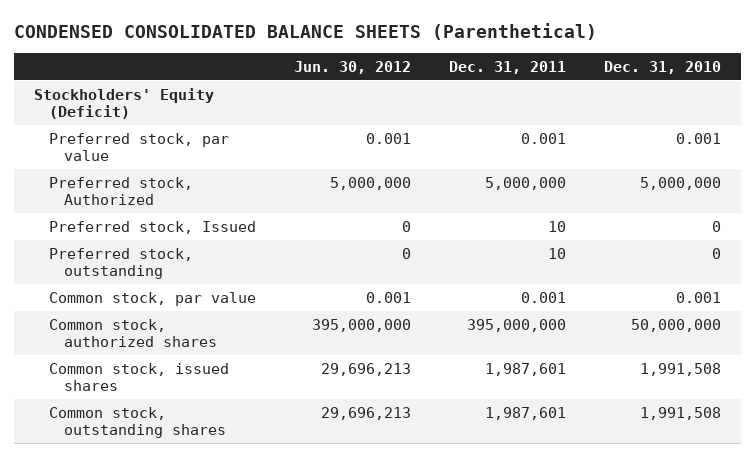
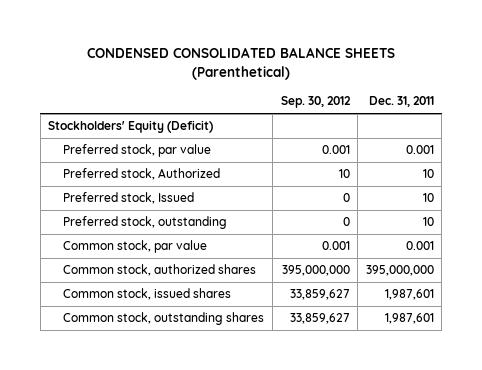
- | Jun. 30, 2012 | Dec. 31, 2011 | Dec. 31, 2010
+ | Sep. 30, 2012 | Dec. 31, 2011
- Preferred stock, Authorized | 5,000,000 | 5,000,000 | 5,000,000
+ Preferred stock, Authorized | 10 | 10

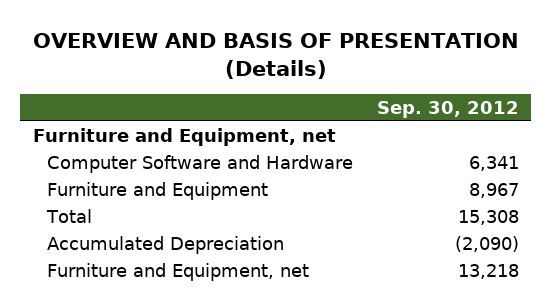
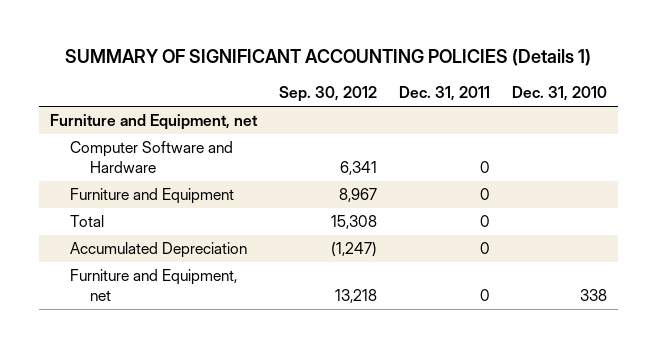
- OVERVIEW AND BASIS OF PRESENTATION (Details)
+ SUMMARY OF SIGNIFICANT ACCOUNTING POLICIES (Details 1)
- | Sep. 30, 2012
+ | Sep. 30, 2012 | Dec. 31, 2011 | Dec. 31, 2010
- Accumulated Depreciation | (2,090)
+ Accumulated Depreciation | (1,247) | 0 |

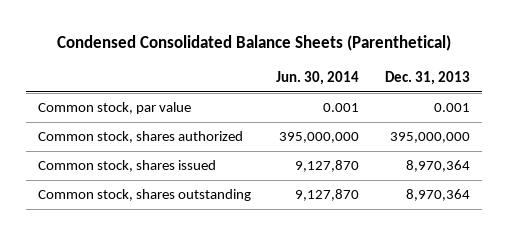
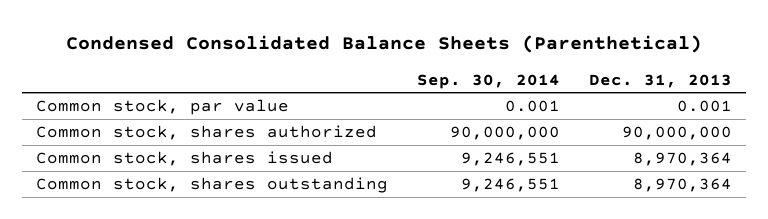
- | Jun. 30, 2014 | Dec. 31, 2013
+ | Sep. 30, 2014 | Dec. 31, 2013
- Common stock, shares authorized | 395,000,000 | 395,000,000
+ Common stock, shares authorized | 90,000,000 | 90,000,000

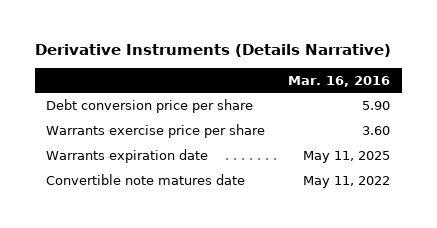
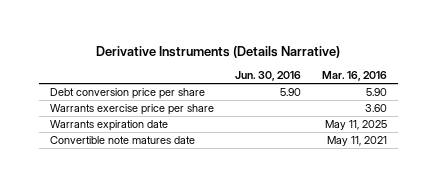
- | Mar. 16, 2016
+ | Jun. 30, 2016 | Mar. 16, 2016
- Convertible note matures date | May 11, 2022
+ Convertible note matures date | | May 11, 2021

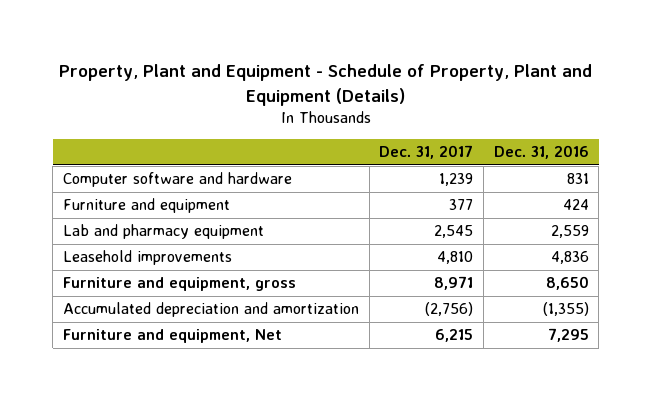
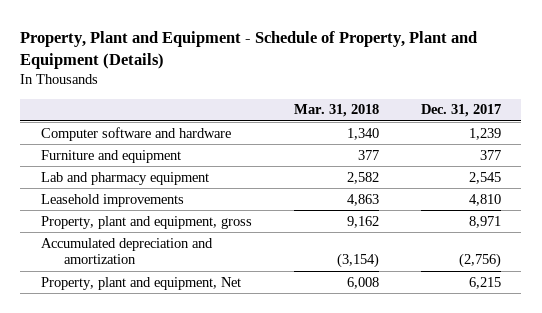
- | Dec. 31, 2017 | Dec. 31, 2016
+ | Mar. 31, 2018 | Dec. 31, 2017
- Furniture and equipment, gross | 8,971 | 8,650
+ Property, plant and equipment, gross | 9,162 | 8,971
- Furniture and equipment, Net | 6,215 | 7,295
+ Property, plant and equipment, Net | 6,008 | 6,215

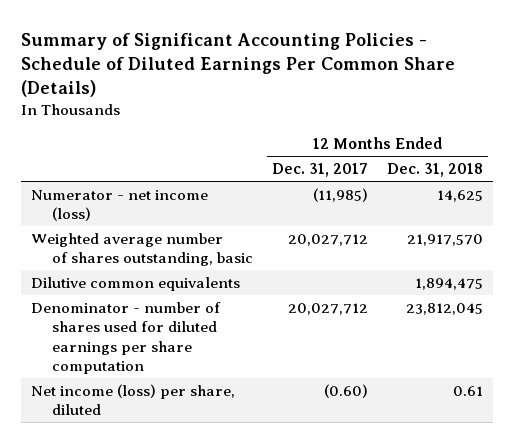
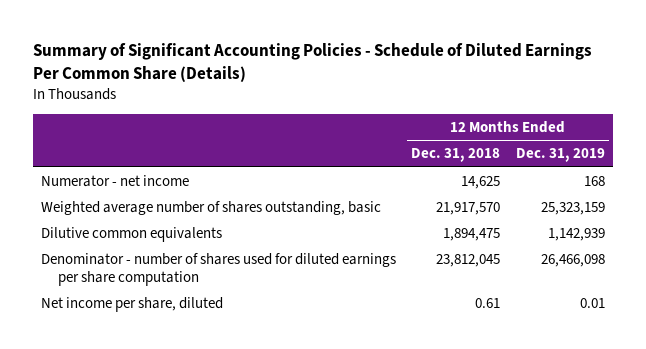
- | 12 Months Ended Dec. 31, 2017 | 12 Months Ended Dec. 31, 2018
+ | 12 Months Ended Dec. 31, 2018 | 12 Months Ended Dec. 31, 2019
- Numerator - net income (loss) | (11,985) | 14,625
+ Numerator - net income | 14,625 | 168
- Net income (loss) per share, diluted | (0.60) | 0.61
+ Net income per share, diluted | 0.61 | 0.01

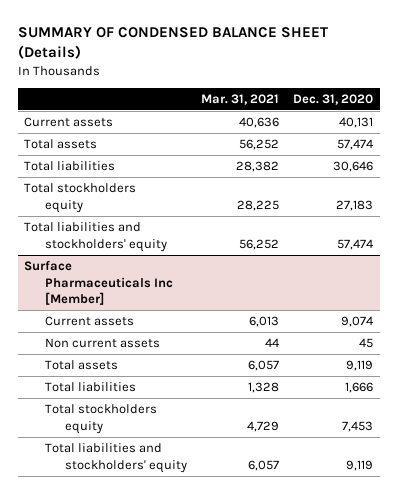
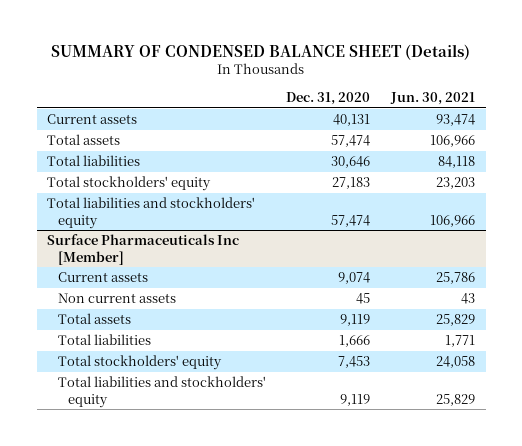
- | Mar. 31, 2021 | Dec. 31, 2020
+ | Dec. 31, 2020 | Jun. 30, 2021
- Total stockholders equity | 28,225 | 27,183
+ Total stockholders' equity | 27,183 | 23,203
@ Surface Pharmaceuticals Inc [Member]
- Total stockholders equity | 4,729 | 7,453
+ Total stockholders' equity | 7,453 | 24,058

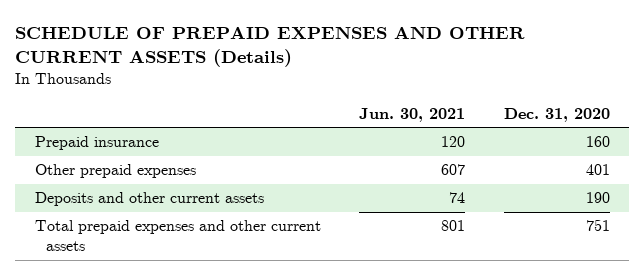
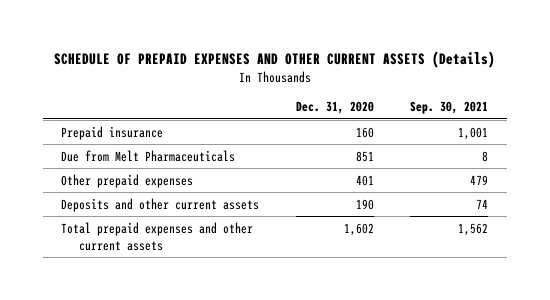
- | Jun. 30, 2021 | Dec. 31, 2020
+ | Dec. 31, 2020 | Sep. 30, 2021
+ Due from Melt Pharmaceuticals | 851 | 8
- Total prepaid expenses and other current assets | 801 | 751
+ Total prepaid expenses and other current assets | 1,602 | 1,562

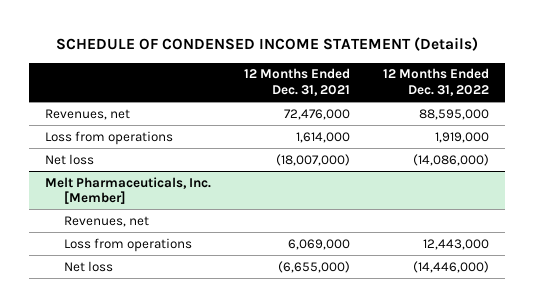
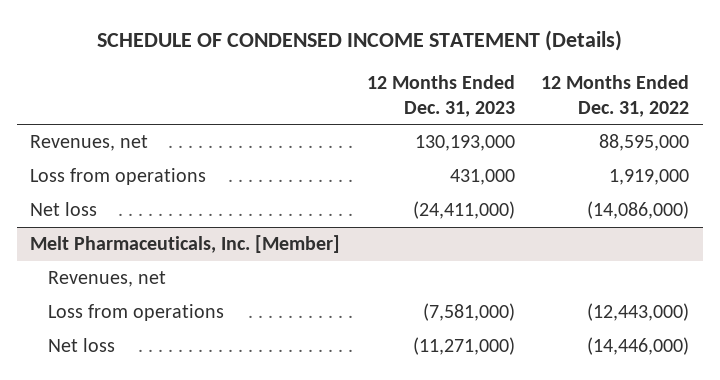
- | 12 Months Ended Dec. 31, 2021 | 12 Months Ended Dec. 31, 2022
+ | 12 Months Ended Dec. 31, 2023 | 12 Months Ended Dec. 31, 2022
@ Melt Pharmaceuticals, Inc. [Member]
- Loss from operations | 6,069,000 | 12,443,000
+ Loss from operations | (7,581,000) | (12,443,000)

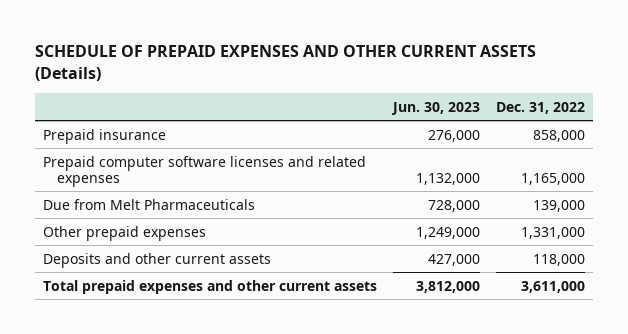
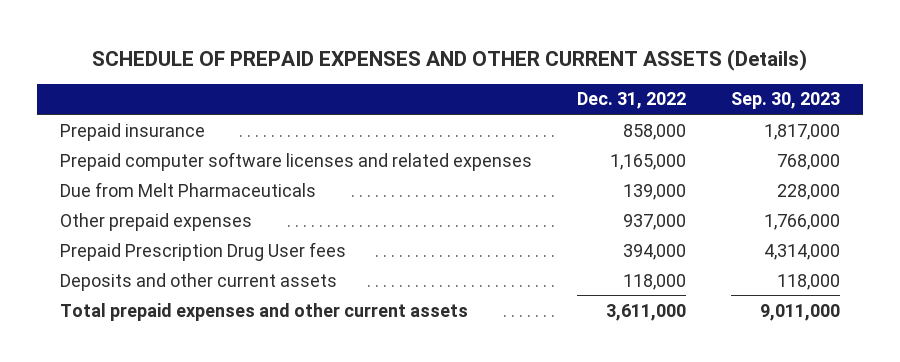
- | Jun. 30, 2023 | Dec. 31, 2022
+ | Dec. 31, 2022 | Sep. 30, 2023
- Other prepaid expenses | 1,249,000 | 1,331,000
+ Other prepaid expenses | 937,000 | 1,766,000
+ Prepaid Prescription Drug User fees | 394,000 | 4,314,000

